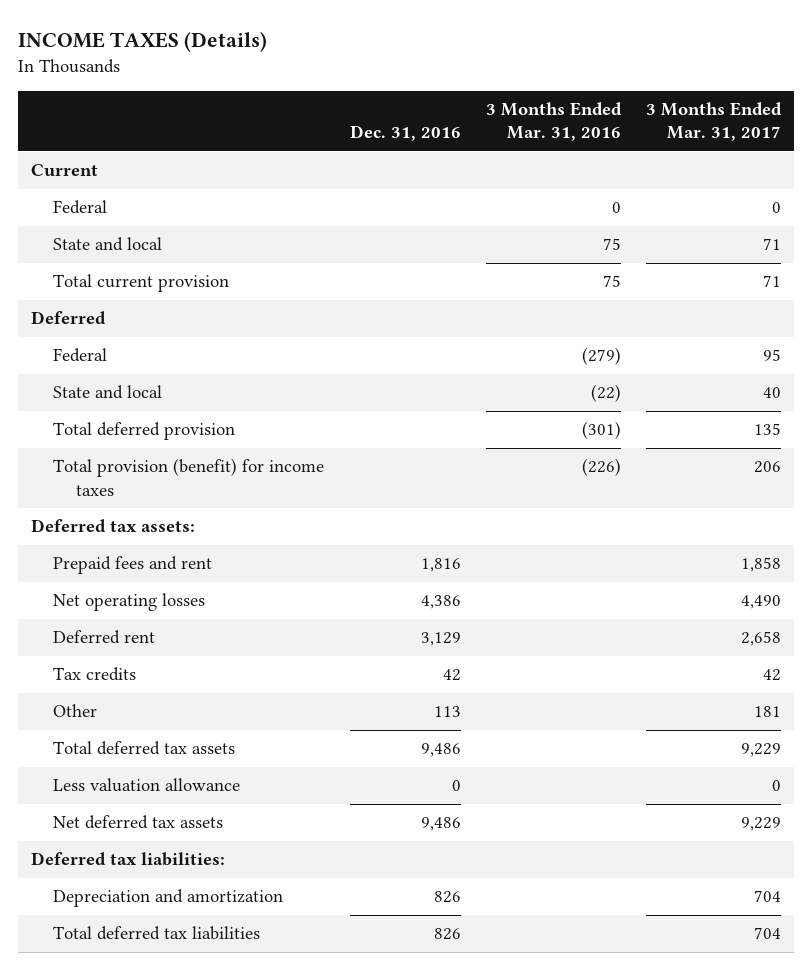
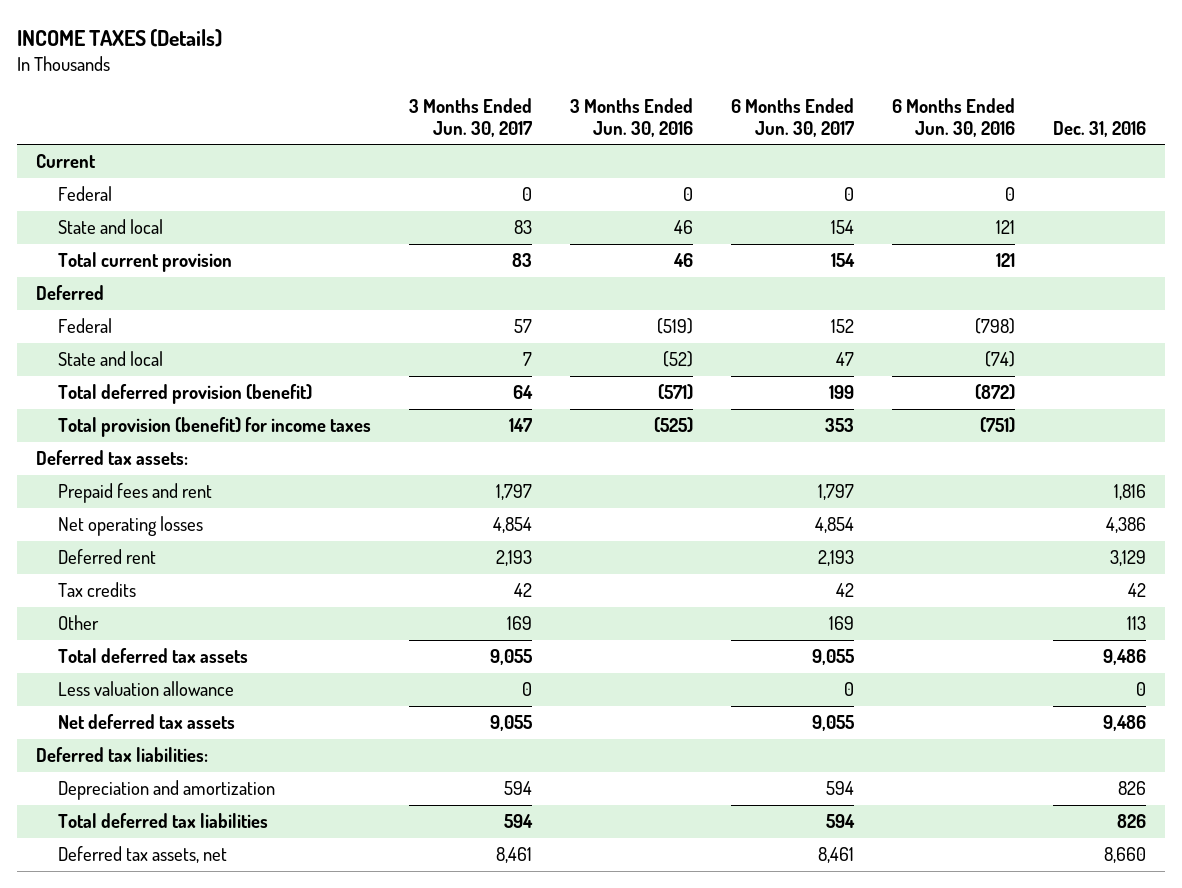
- | Dec. 31, 2016 | 3 Months Ended Mar. 31, 2016 | 3 Months Ended Mar. 31, 2017
+ | 3 Months Ended Jun. 30, 2017 | 3 Months Ended Jun. 30, 2016 | 6 Months Ended Jun. 30, 2017 | 6 Months Ended Jun. 30, 2016 | Dec. 31, 2016
- Total deferred provision | | (301) | 135
+ Total deferred provision (benefit) | 64 | (571) | 199 | (872) |
+ Deferred tax assets, net | 8,461 | | 8,461 | | 8,660

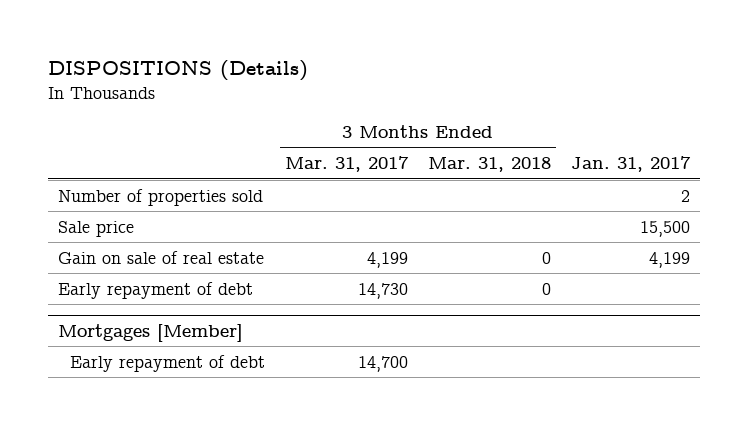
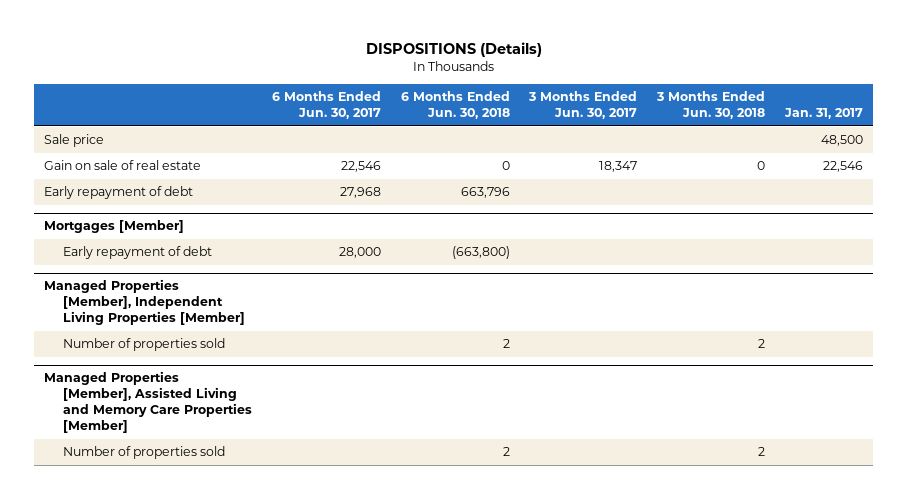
- | 3 Months Ended Mar. 31, 2017 | 3 Months Ended Mar. 31, 2018 | Jan. 31, 2017
+ | 6 Months Ended Jun. 30, 2017 | 6 Months Ended Jun. 30, 2018 | 3 Months Ended Jun. 30, 2017 | 3 Months Ended Jun. 30, 2018 | Jan. 31, 2017
- Number of properties sold | | | 2
- Sale price | | | 15,500
- Gain on sale of real estate | 4,199 | 0 | 4,199
+ Sale price | | | | | 48,500
+ Gain on sale of real estate | 22,546 | 0 | 18,347 | 0 | 22,546
+ Managed Properties [Member], Independent Living Properties [Member]
+ Number of properties sold | | 2 | | 2 |
+ Managed Properties [Member], Assisted Living and Memory Care Properties [Member]
+ Number of properties sold | | 2 | | 2 |

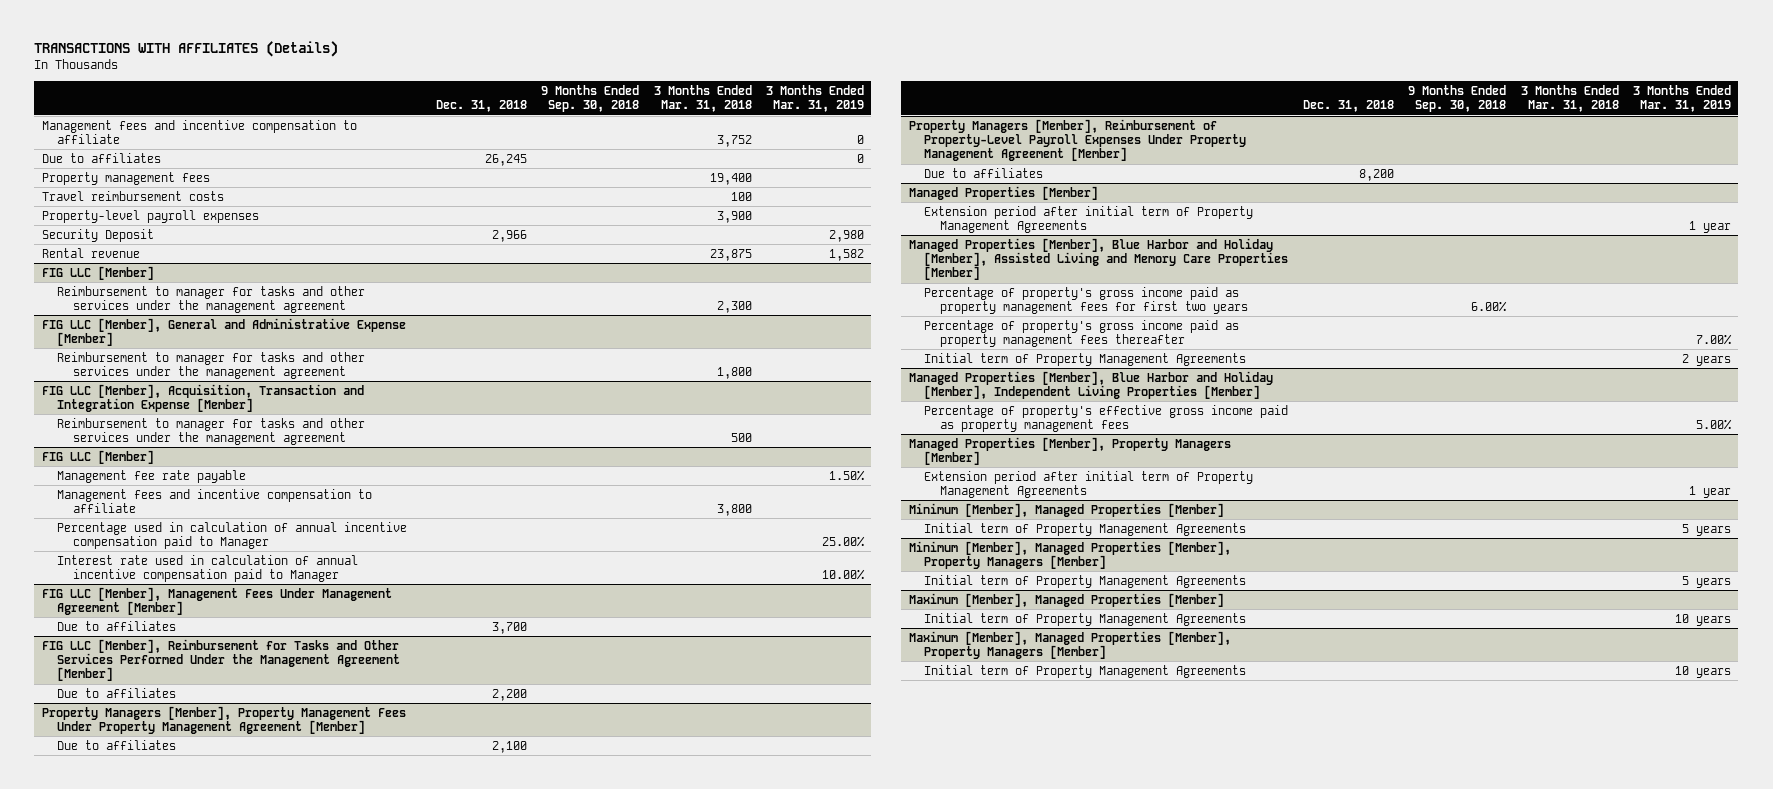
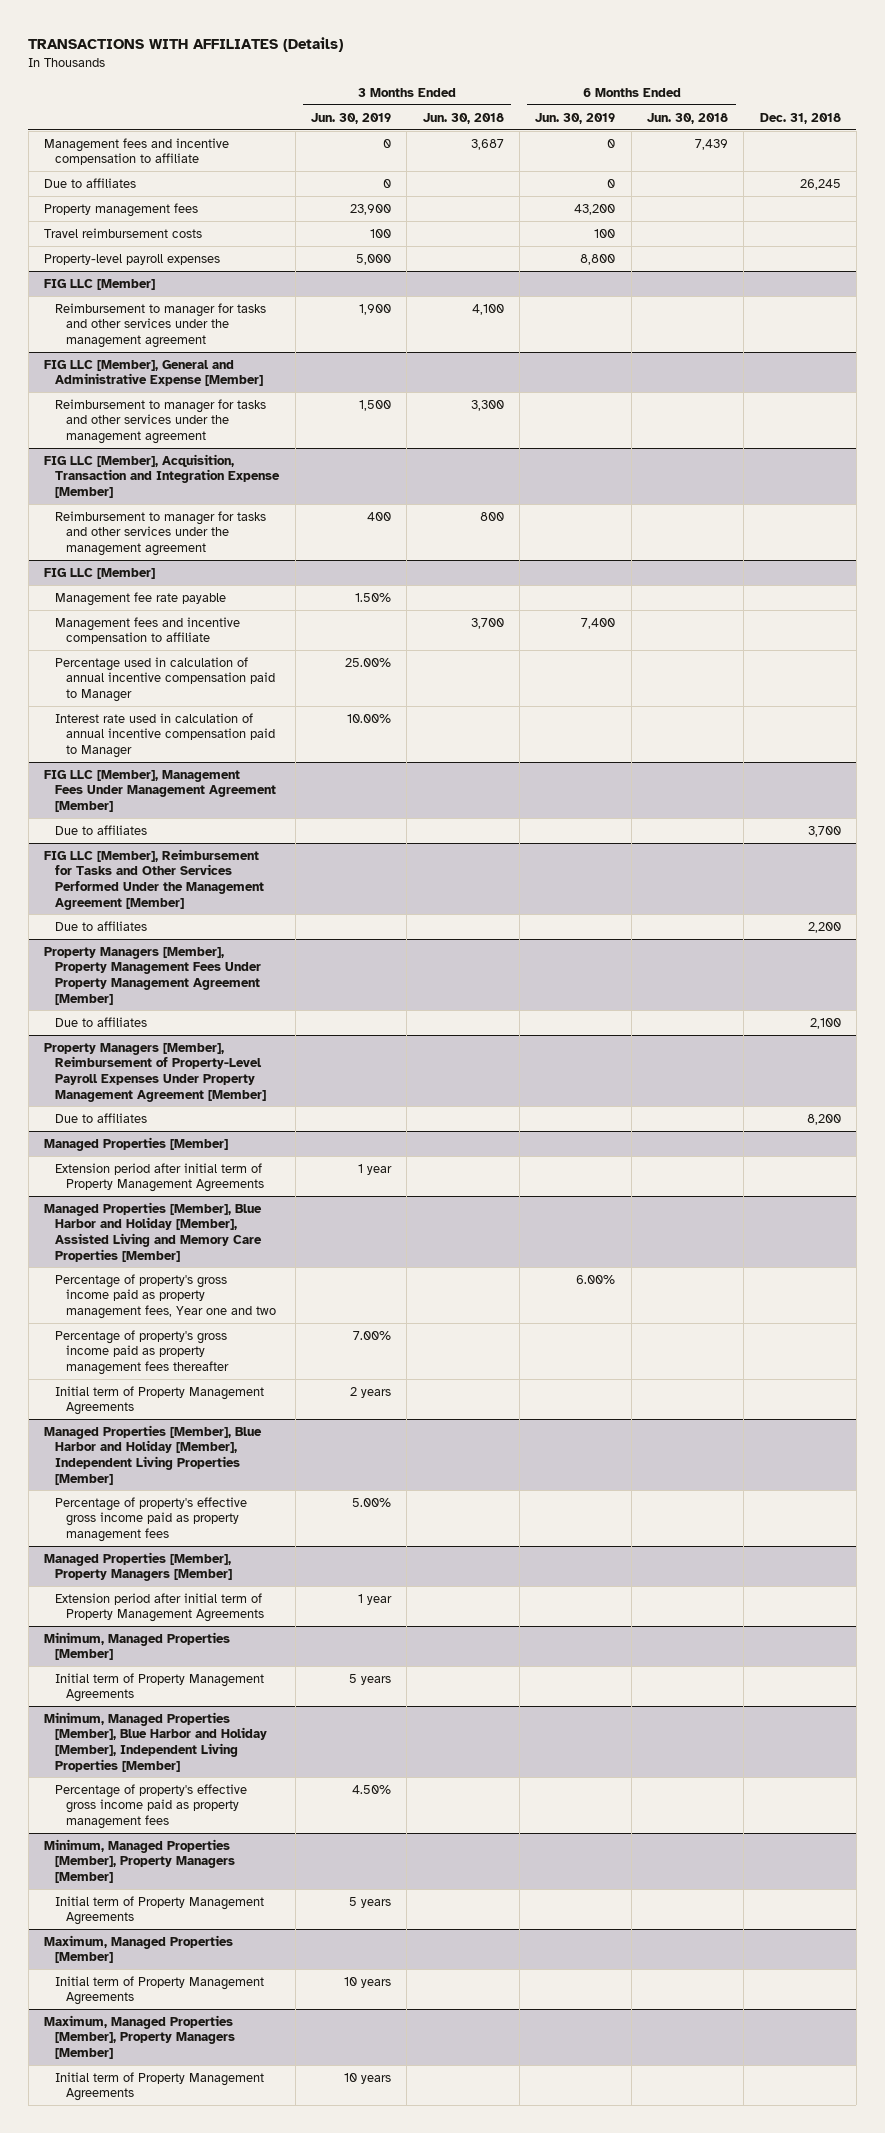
- | Dec. 31, 2018 | 9 Months Ended Sep. 30, 2018 | 3 Months Ended Mar. 31, 2018 | 3 Months Ended Mar. 31, 2019
+ | 3 Months Ended Jun. 30, 2019 | 3 Months Ended Jun. 30, 2018 | 6 Months Ended Jun. 30, 2019 | 6 Months Ended Jun. 30, 2018 | Dec. 31, 2018
- Security Deposit | 2,966 | | | 2,980
- Rental revenue | | | 23,875 | 1,582
@ Managed Properties [Member], Blue Harbor and Holiday [Member], Assisted Living and Memory Care Properties [Member]
- Percentage of property's gross income paid as property management fees for first two years | | 6.00% | |
+ Percentage of property's gross income paid as property management fees, Year one and two | | | 6.00% | |
- Minimum [Member], Managed Properties [Member]
+ Minimum, Managed Properties [Member]
- Minimum [Member], Managed Properties [Member], Property Managers [Member]
+ Minimum, Managed Properties [Member], Blue Harbor and Holiday [Member], Independent Living Properties [Member]
+ Percentage of property's effective gross income paid as property management fees | 4.50% | | | |
+ Minimum, Managed Properties [Member], Property Managers [Member]
- Maximum [Member], Managed Properties [Member]
+ Maximum, Managed Properties [Member]
- Maximum [Member], Managed Properties [Member], Property Managers [Member]
+ Maximum, Managed Properties [Member], Property Managers [Member]

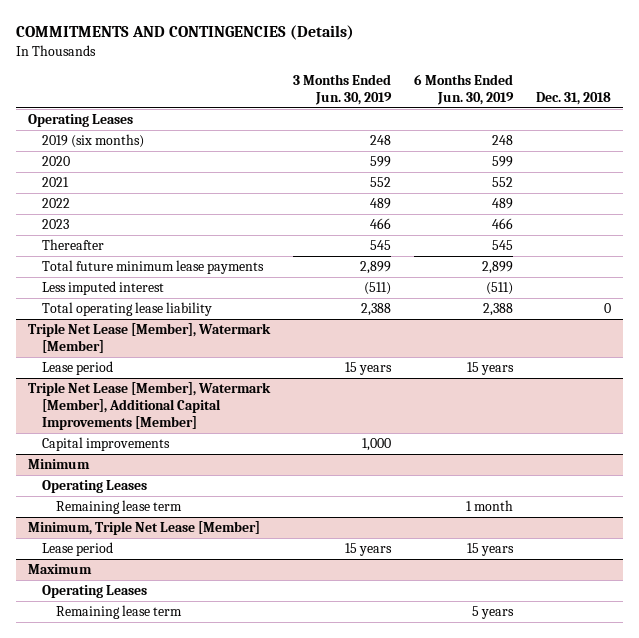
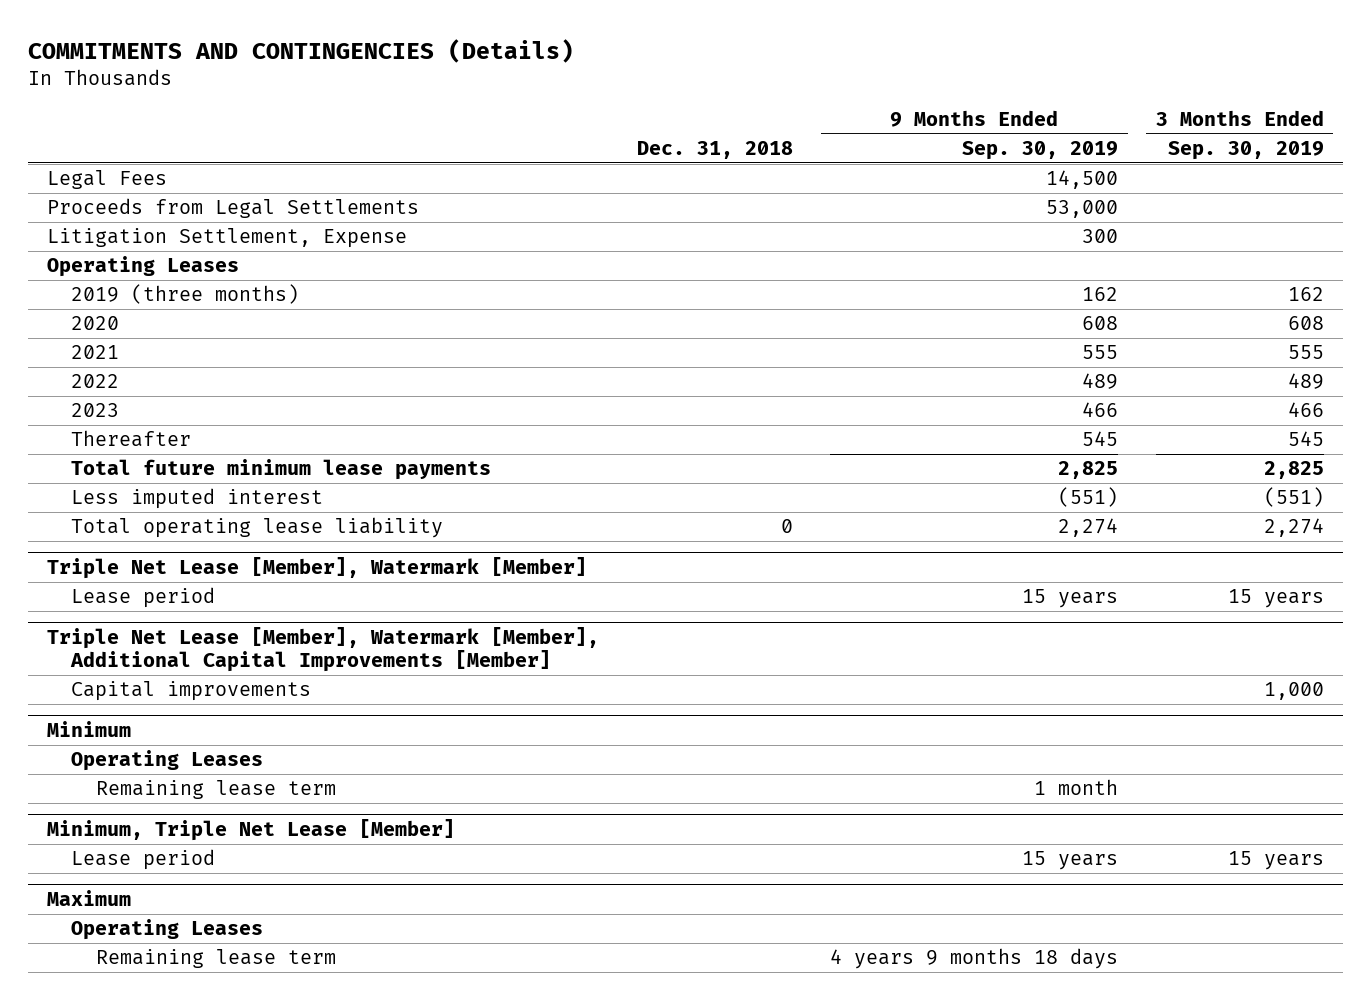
- | 3 Months Ended Jun. 30, 2019 | 6 Months Ended Jun. 30, 2019 | Dec. 31, 2018
+ | Dec. 31, 2018 | 9 Months Ended Sep. 30, 2019 | 3 Months Ended Sep. 30, 2019
+ Legal Fees | | 14,500 |
+ Proceeds from Legal Settlements | | 53,000 |
+ Litigation Settlement, Expense | | 300 |
- 2019 (six months) | 248 | 248 |
+ 2019 (three months) | | 162 | 162

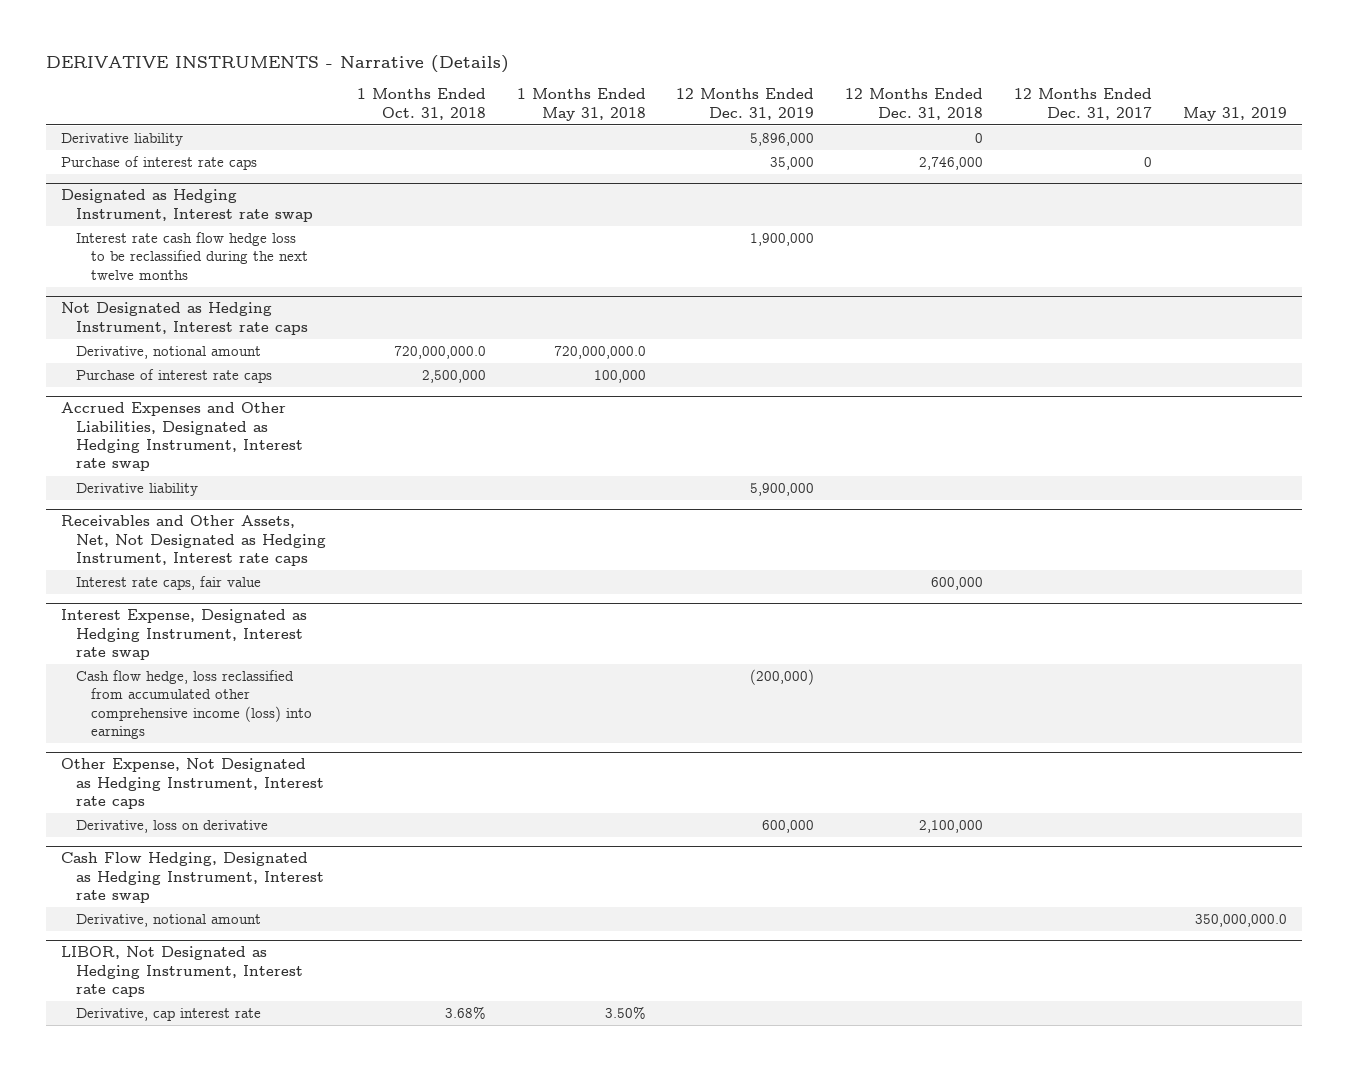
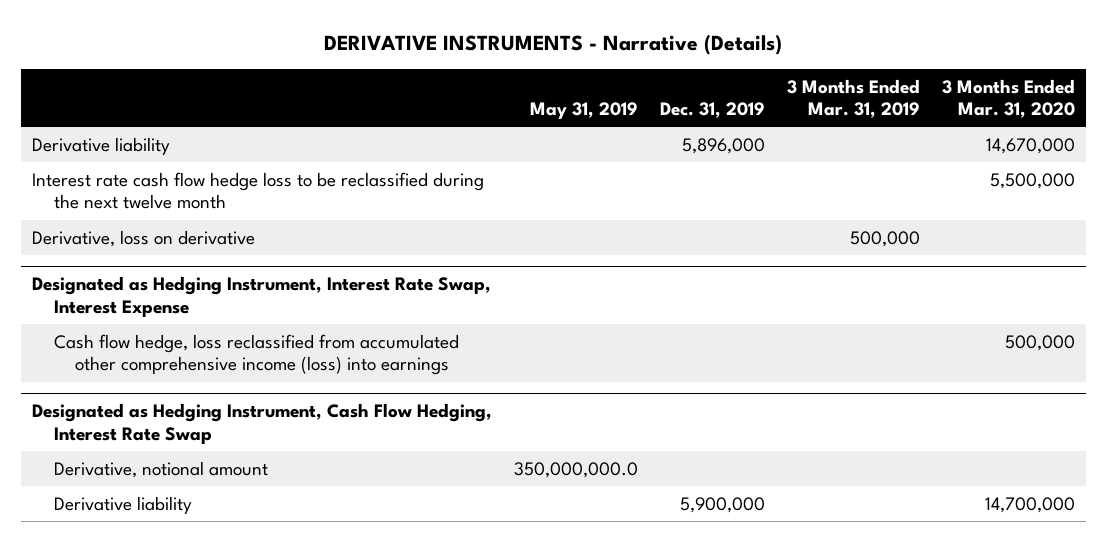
- | 1 Months Ended Oct. 31, 2018 | 1 Months Ended May 31, 2018 | 12 Months Ended Dec. 31, 2019 | 12 Months Ended Dec. 31, 2018 | 12 Months Ended Dec. 31, 2017 | May 31, 2019
+ | May 31, 2019 | Dec. 31, 2019 | 3 Months Ended Mar. 31, 2019 | 3 Months Ended Mar. 31, 2020
- Purchase of interest rate caps | | | 35,000 | 2,746,000 | 0 |
- Designated as Hedging Instrument, Interest rate swap
- Interest rate cash flow hedge loss to be reclassified during the next twelve months | | | 1,900,000 | | |
- Not Designated as Hedging Instrument, Interest rate caps
- Derivative, notional amount | 720,000,000.0 | 720,000,000.0 | | | |
- Purchase of interest rate caps | 2,500,000 | 100,000 | | | |
- Accrued Expenses and Other Liabilities, Designated as Hedging Instrument, Interest rate swap
- Derivative liability | | | 5,900,000 | | |
- Receivables and Other Assets, Net, Not Designated as Hedging Instrument, Interest rate caps
- Interest rate caps, fair value | | | | 600,000 | |
- Interest Expense, Designated as Hedging Instrument, Interest rate swap
+ Interest rate cash flow hedge loss to be reclassified during the next twelve month | | | | 5,500,000
+ Derivative, loss on derivative | | | 500,000 |
+ Designated as Hedging Instrument, Interest Rate Swap, Interest Expense
- Other Expense, Not Designated as Hedging Instrument, Interest rate caps
- Derivative, loss on derivative | | | 600,000 | 2,100,000 | |
- Cash Flow Hedging, Designated as Hedging Instrument, Interest rate swap
+ Designated as Hedging Instrument, Cash Flow Hedging, Interest Rate Swap
- LIBOR, Not Designated as Hedging Instrument, Interest rate caps
- Derivative, cap interest rate | 3.68% | 3.50% | | | |
+ Derivative liability | | 5,900,000 | | 14,700,000

